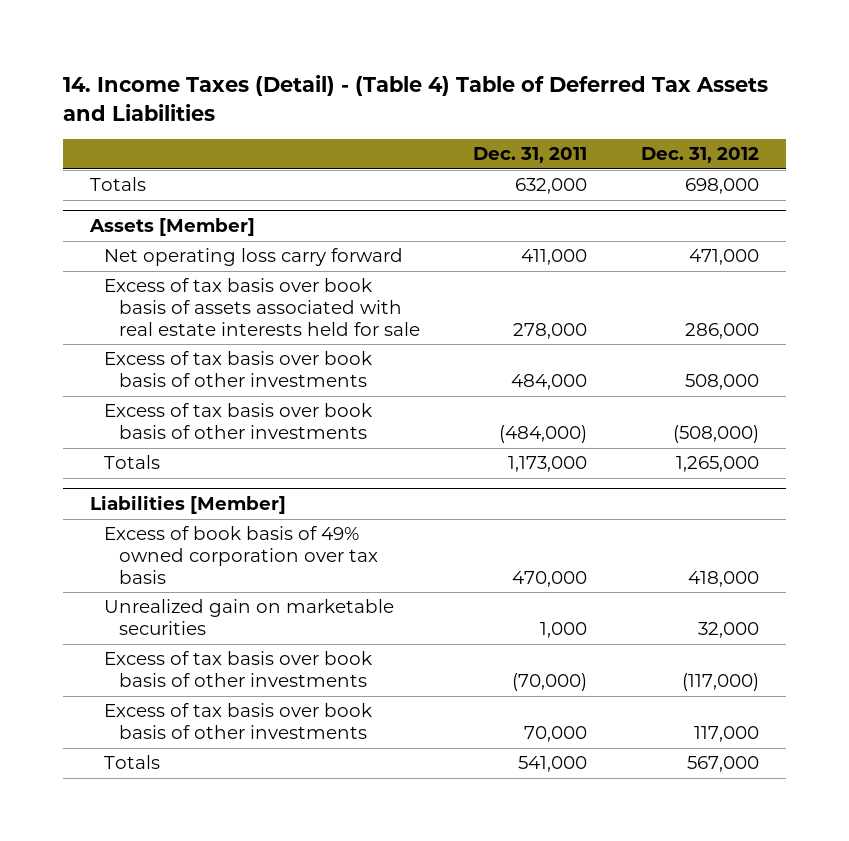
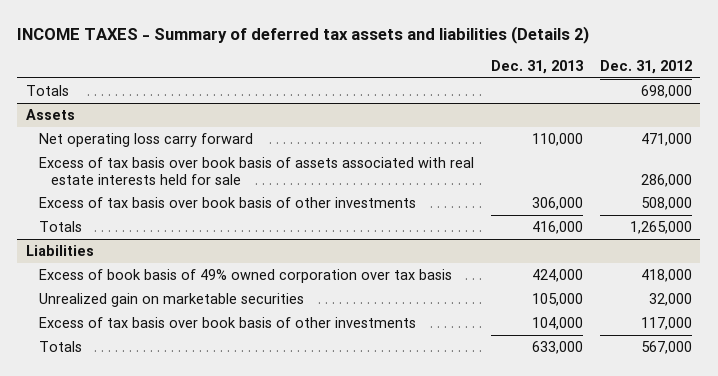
- 14. Income Taxes (Detail) - (Table 4) Table of Deferred Tax Assets and Liabilities
+ INCOME TAXES - Summary of deferred tax assets and liabilities (Details 2)
- | Dec. 31, 2011 | Dec. 31, 2012
+ | Dec. 31, 2013 | Dec. 31, 2012
- Assets [Member]
+ Assets
- Excess of tax basis over book basis of other investments | (484,000) | (508,000)
- Liabilities [Member]
+ Liabilities
- Excess of tax basis over book basis of other investments | (70,000) | (117,000)

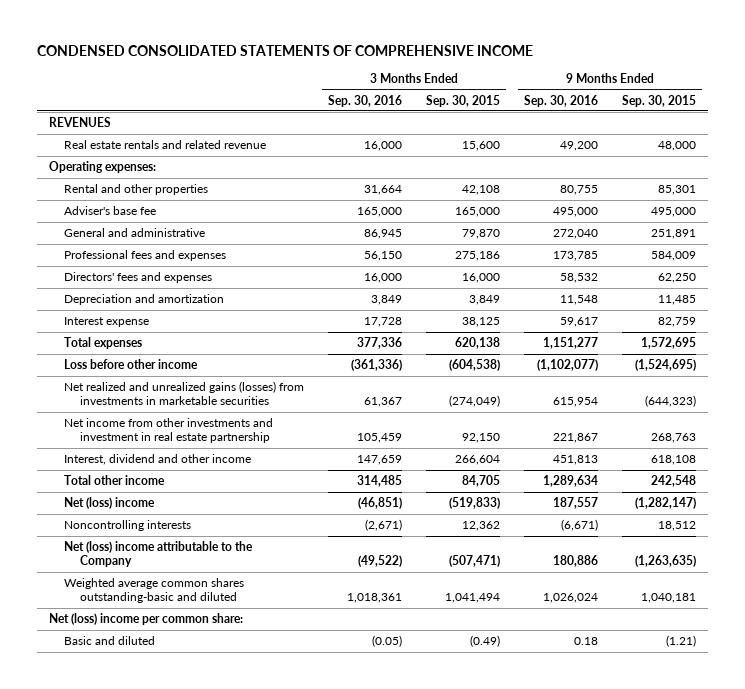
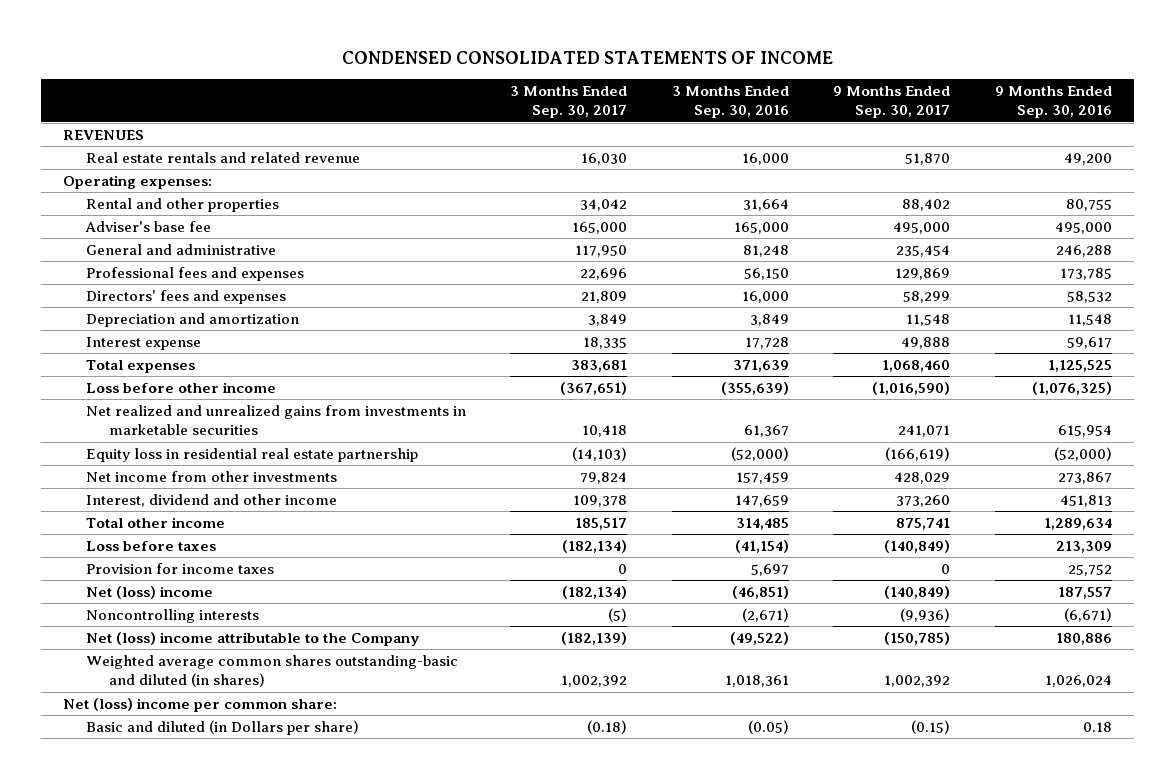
- CONDENSED CONSOLIDATED STATEMENTS OF COMPREHENSIVE INCOME
+ CONDENSED CONSOLIDATED STATEMENTS OF INCOME
- | 3 Months Ended Sep. 30, 2016 | 3 Months Ended Sep. 30, 2015 | 9 Months Ended Sep. 30, 2016 | 9 Months Ended Sep. 30, 2015
+ | 3 Months Ended Sep. 30, 2017 | 3 Months Ended Sep. 30, 2016 | 9 Months Ended Sep. 30, 2017 | 9 Months Ended Sep. 30, 2016
- General and administrative | 86,945 | 79,870 | 272,040 | 251,891
+ General and administrative | 117,950 | 81,248 | 235,454 | 246,288
- Total expenses | 377,336 | 620,138 | 1,151,277 | 1,572,695
- Loss before other income | (361,336) | (604,538) | (1,102,077) | (1,524,695)
- Net realized and unrealized gains (losses) from investments in marketable securities | 61,367 | (274,049) | 615,954 | (644,323)
- Net income from other investments and investment in real estate partnership | 105,459 | 92,150 | 221,867 | 268,763
+ Total expenses | 383,681 | 371,639 | 1,068,460 | 1,125,525
+ Loss before other income | (367,651) | (355,639) | (1,016,590) | (1,076,325)
+ Net realized and unrealized gains from investments in marketable securities | 10,418 | 61,367 | 241,071 | 615,954
+ Equity loss in residential real estate partnership | (14,103) | (52,000) | (166,619) | (52,000)
+ Net income from other investments | 79,824 | 157,459 | 428,029 | 273,867
+ Loss before taxes | (182,134) | (41,154) | (140,849) | 213,309
+ Provision for income taxes | 0 | 5,697 | 0 | 25,752
- Weighted average common shares outstanding-basic and diluted | 1,018,361 | 1,041,494 | 1,026,024 | 1,040,181
+ Weighted average common shares outstanding-basic and diluted (in shares) | 1,002,392 | 1,018,361 | 1,002,392 | 1,026,024
- Basic and diluted | (0.05) | (0.49) | 0.18 | (1.21)
+ Basic and diluted (in Dollars per share) | (0.18) | (0.05) | (0.15) | 0.18

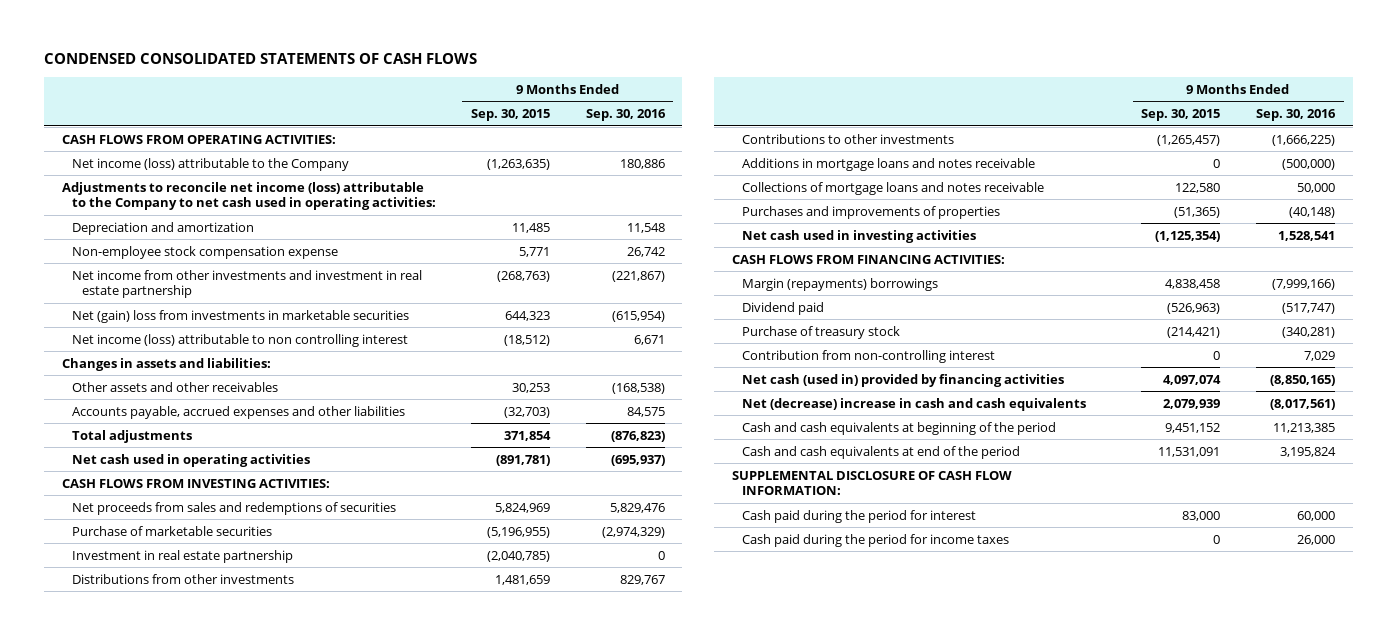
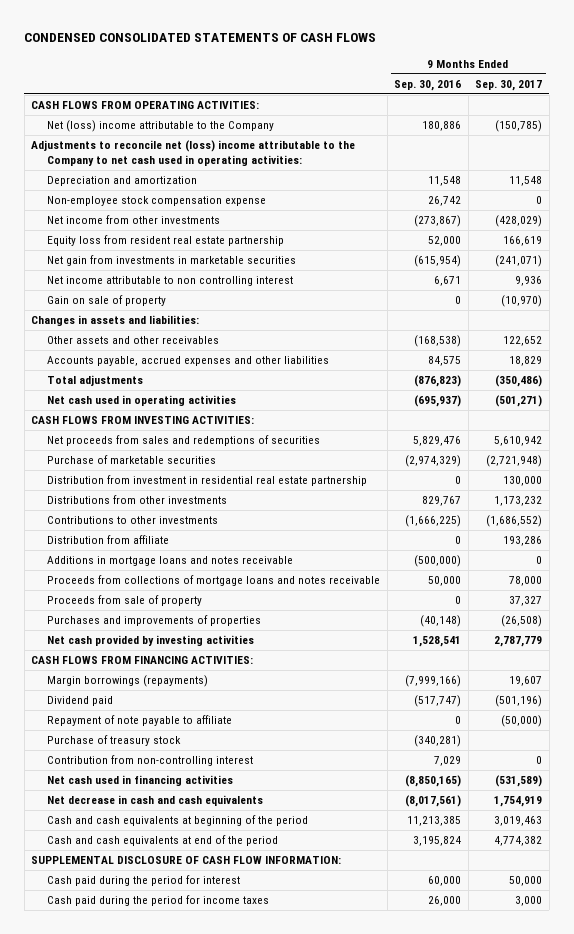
- | 9 Months Ended Sep. 30, 2015 | 9 Months Ended Sep. 30, 2016
+ | 9 Months Ended Sep. 30, 2016 | 9 Months Ended Sep. 30, 2017
- Net income (loss) attributable to the Company | (1,263,635) | 180,886
- Adjustments to reconcile net income (loss) attributable to the Company to net cash used in operating activities:
+ Net (loss) income attributable to the Company | 180,886 | (150,785)
+ Adjustments to reconcile net (loss) income attributable to the Company to net cash used in operating activities:
- Net income from other investments and investment in real estate partnership | (268,763) | (221,867)
- Net (gain) loss from investments in marketable securities | 644,323 | (615,954)
- Net income (loss) attributable to non controlling interest | (18,512) | 6,671
+ Net income from other investments | (273,867) | (428,029)
+ Equity loss from resident real estate partnership | 52,000 | 166,619
+ Net gain from investments in marketable securities | (615,954) | (241,071)
+ Net income attributable to non controlling interest | 6,671 | 9,936
+ Gain on sale of property | 0 | (10,970)
- Investment in real estate partnership | (2,040,785) | 0
+ Distribution from investment in residential real estate partnership | 0 | 130,000
+ Distribution from affiliate | 0 | 193,286
- Collections of mortgage loans and notes receivable | 122,580 | 50,000
+ Proceeds from collections of mortgage loans and notes receivable | 50,000 | 78,000
+ Proceeds from sale of property | 0 | 37,327
- Net cash used in investing activities | (1,125,354) | 1,528,541
+ Net cash provided by investing activities | 1,528,541 | 2,787,779
- Margin (repayments) borrowings | 4,838,458 | (7,999,166)
+ Margin borrowings (repayments) | (7,999,166) | 19,607
+ Repayment of note payable to affiliate | 0 | (50,000)
- Net cash (used in) provided by financing activities | 4,097,074 | (8,850,165)
- Net (decrease) increase in cash and cash equivalents | 2,079,939 | (8,017,561)
+ Net cash used in financing activities | (8,850,165) | (531,589)
+ Net decrease in cash and cash equivalents | (8,017,561) | 1,754,919

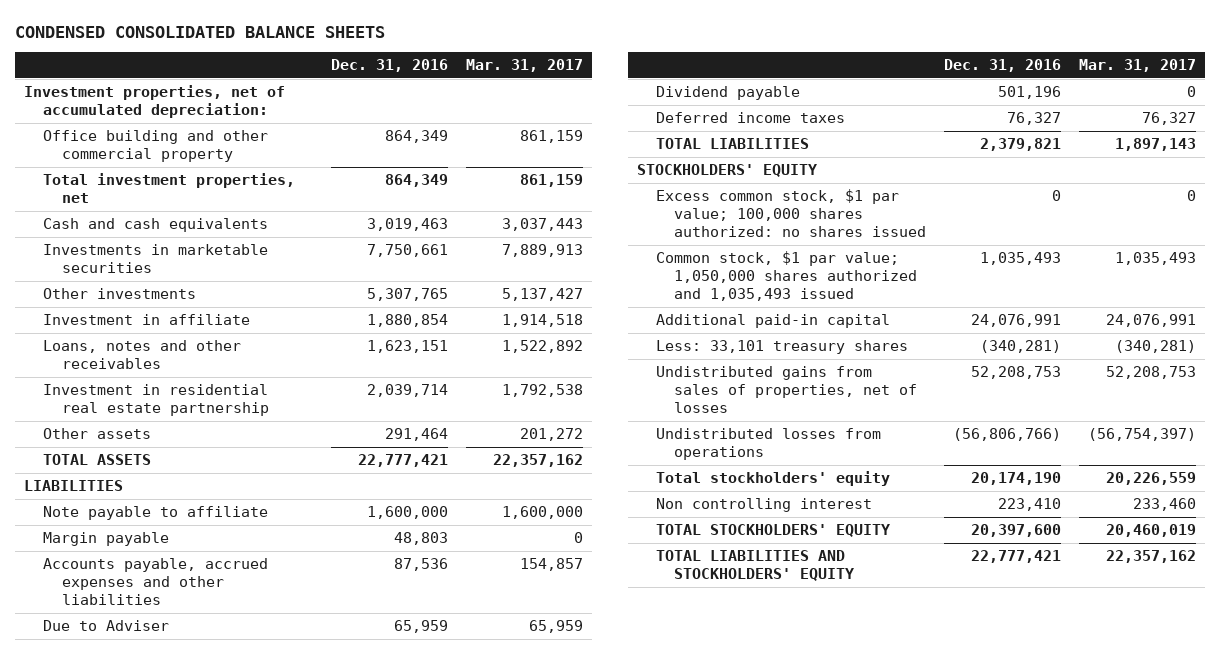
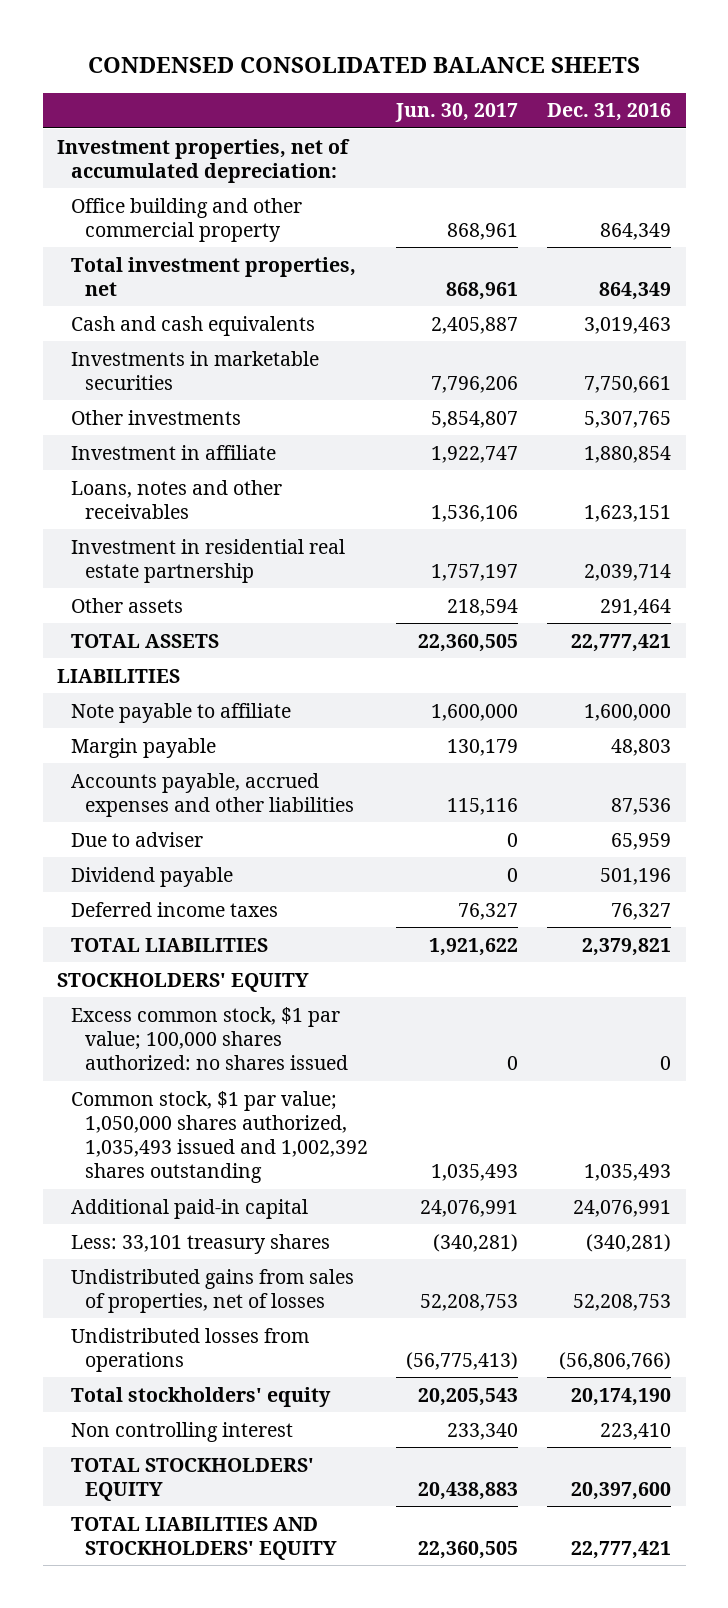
- | Dec. 31, 2016 | Mar. 31, 2017
+ | Jun. 30, 2017 | Dec. 31, 2016
- Due to Adviser | 65,959 | 65,959
+ Due to adviser | 0 | 65,959
- Common stock, $1 par value; 1,050,000 shares authorized and 1,035,493 issued | 1,035,493 | 1,035,493
+ Common stock, $1 par value; 1,050,000 shares authorized, 1,035,493 issued and 1,002,392 shares outstanding | 1,035,493 | 1,035,493

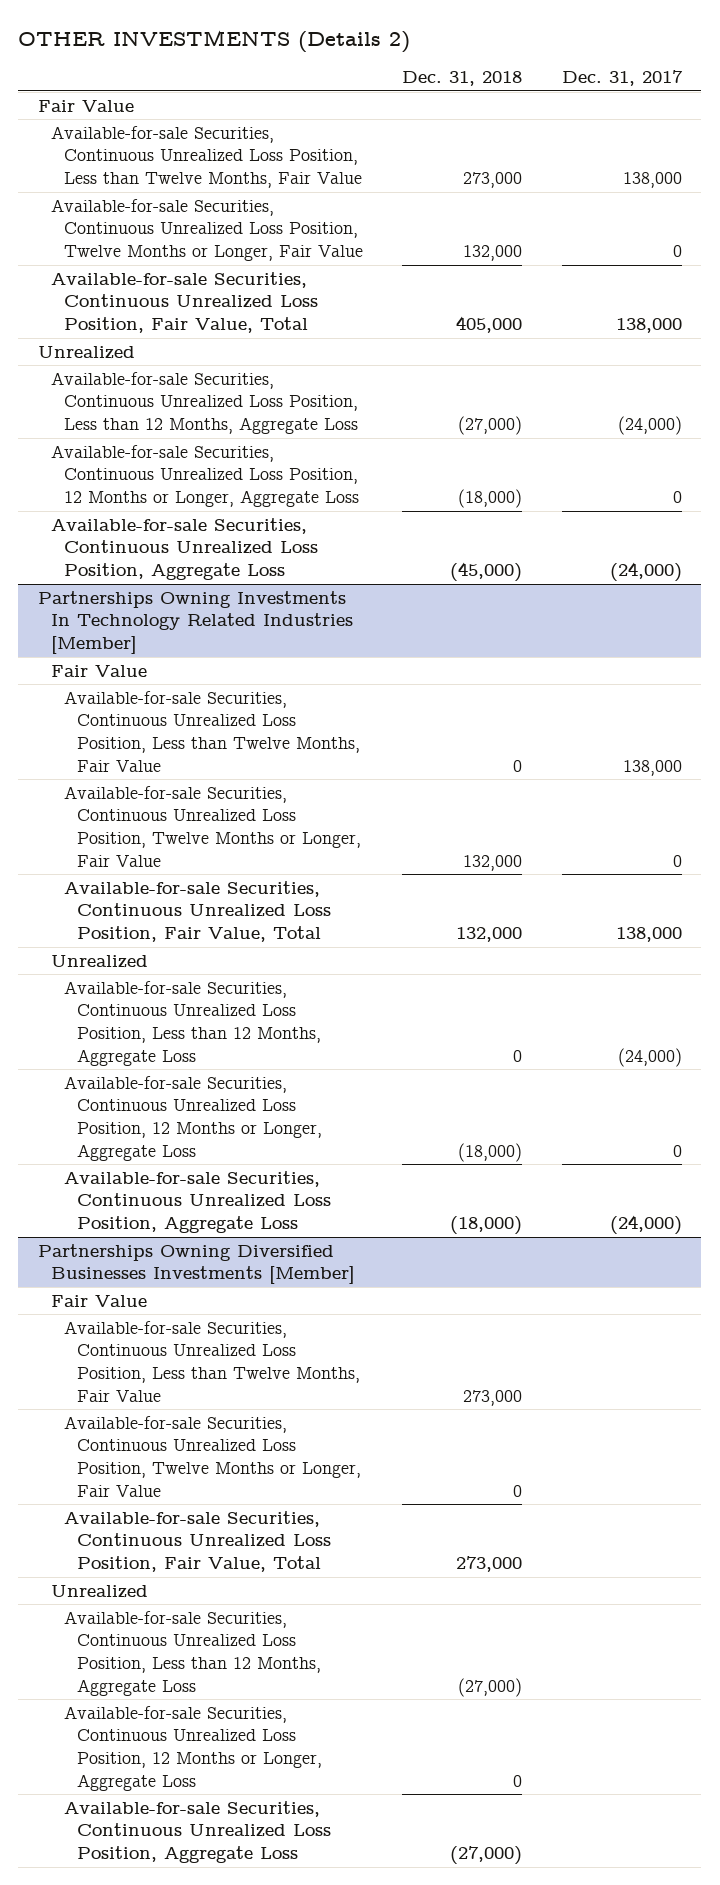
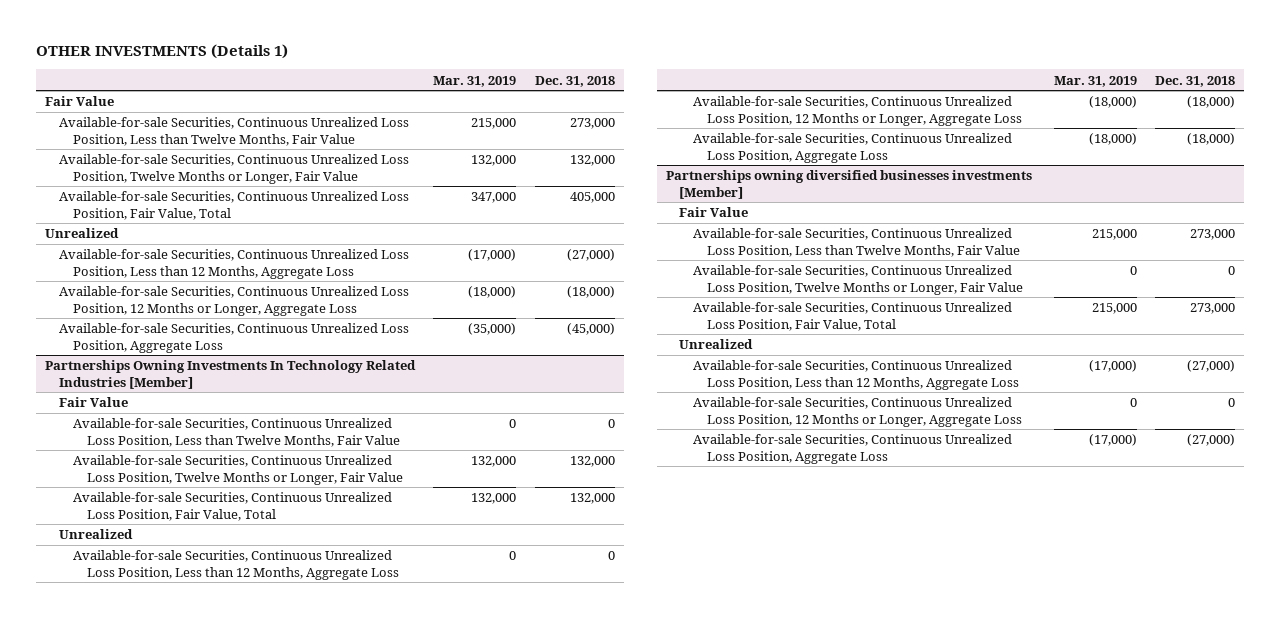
- OTHER INVESTMENTS (Details 2)
+ OTHER INVESTMENTS (Details 1)
- | Dec. 31, 2018 | Dec. 31, 2017
+ | Mar. 31, 2019 | Dec. 31, 2018
- Partnerships Owning Diversified Businesses Investments [Member]
+ Partnerships owning diversified businesses investments [Member]

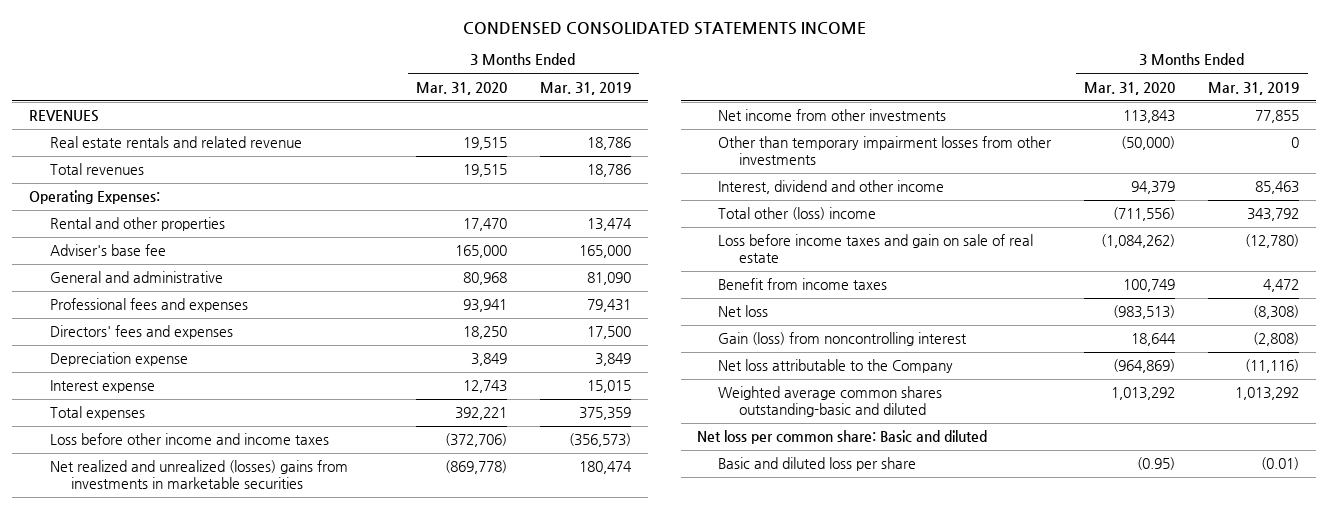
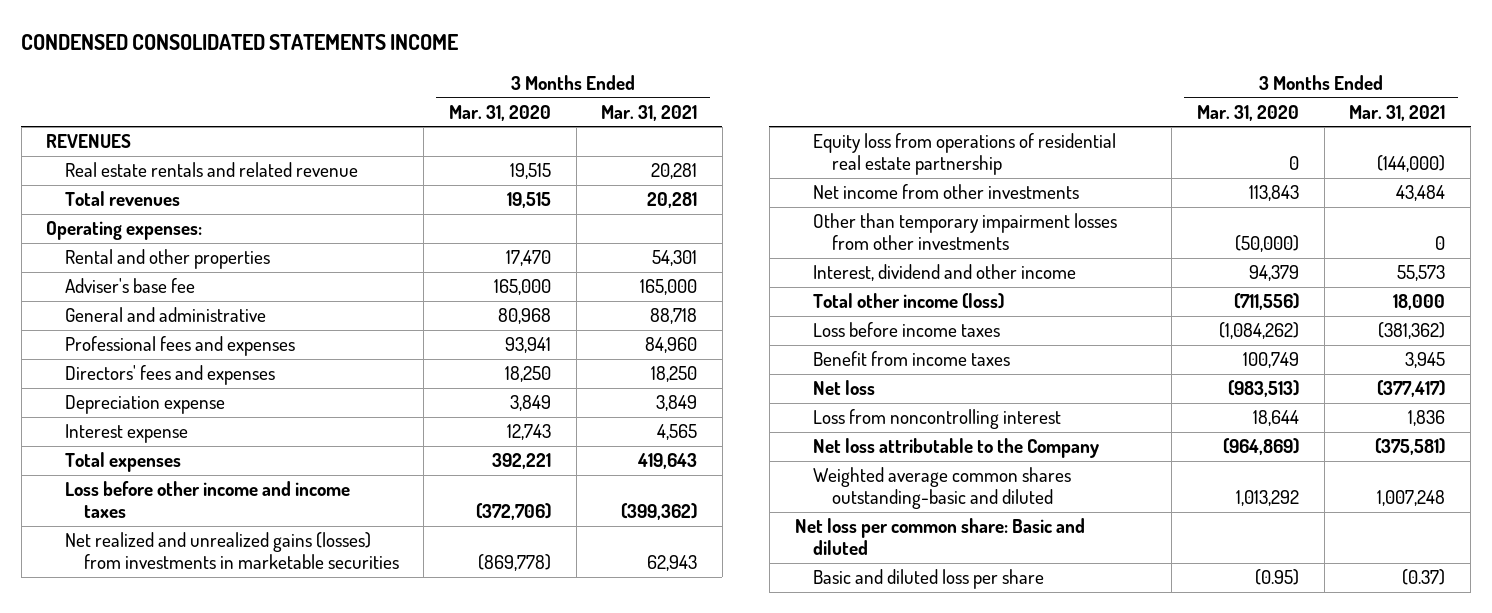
- | 3 Months Ended Mar. 31, 2020 | 3 Months Ended Mar. 31, 2019
+ | 3 Months Ended Mar. 31, 2020 | 3 Months Ended Mar. 31, 2021
- Operating Expenses:
+ Operating expenses:
- Net realized and unrealized (losses) gains from investments in marketable securities | (869,778) | 180,474
+ Net realized and unrealized gains (losses) from investments in marketable securities | (869,778) | 62,943
+ Equity loss from operations of residential real estate partnership | 0 | (144,000)
- Total other (loss) income | (711,556) | 343,792
- Loss before income taxes and gain on sale of real estate | (1,084,262) | (12,780)
+ Total other income (loss) | (711,556) | 18,000
+ Loss before income taxes | (1,084,262) | (381,362)
- Gain (loss) from noncontrolling interest | 18,644 | (2,808)
+ Loss from noncontrolling interest | 18,644 | 1,836

